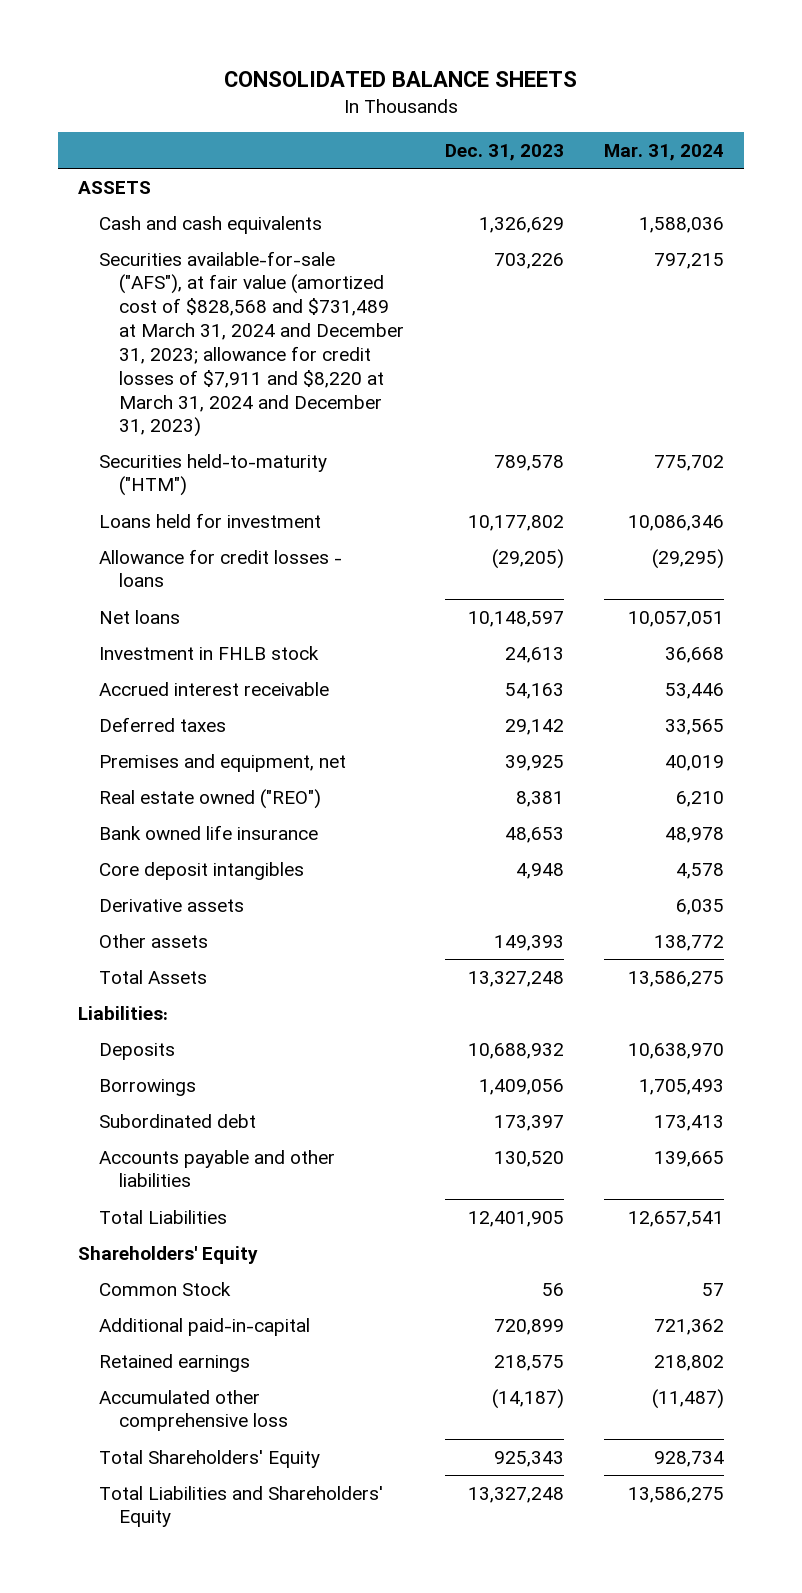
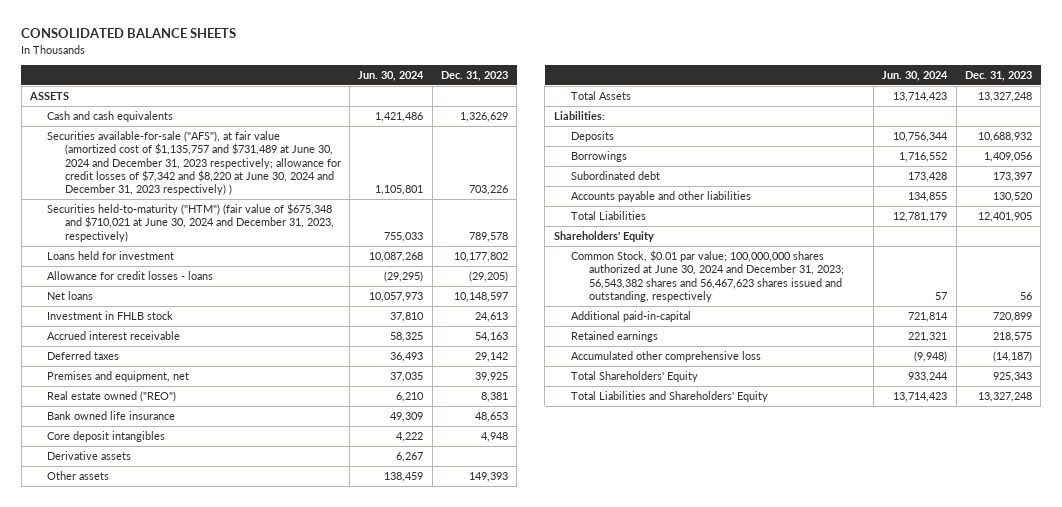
- | Dec. 31, 2023 | Mar. 31, 2024
+ | Jun. 30, 2024 | Dec. 31, 2023
- Securities available-for-sale ("AFS"), at fair value (amortized cost of $828,568 and $731,489 at March 31, 2024 and December 31, 2023; allowance for credit losses of $7,911 and $8,220 at March 31, 2024 and December 31, 2023) | 703,226 | 797,215
- Securities held-to-maturity ("HTM") | 789,578 | 775,702
+ Securities available-for-sale ("AFS"), at fair value (amortized cost of $1,135,757 and $731,489 at June 30, 2024 and December 31, 2023 respectively; allowance for credit losses of $7,342 and $8,220 at June 30, 2024 and December 31, 2023 respectively) ) | 1,105,801 | 703,226
+ Securities held-to-maturity ("HTM") (fair value of $675,348 and $710,021 at June 30, 2024 and December 31, 2023, respectively) | 755,033 | 789,578
- Common Stock | 56 | 57
+ Common Stock, $0.01 par value; 100,000,000 shares authorized at June 30, 2024 and December 31, 2023; 56,543,382 shares and 56,467,623 shares issued and outstanding, respectively | 57 | 56

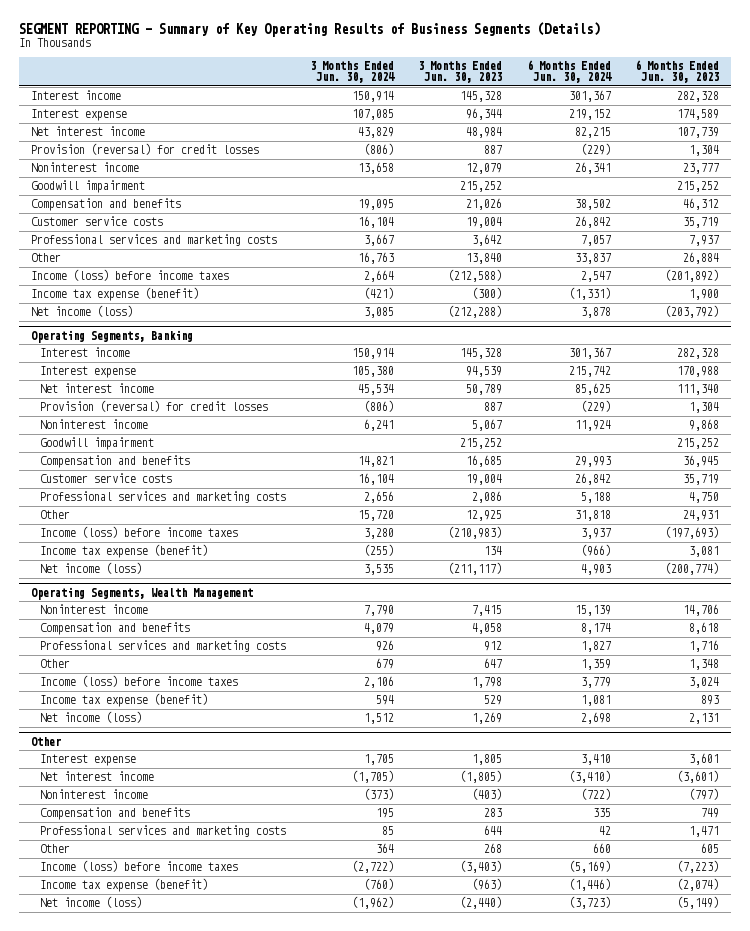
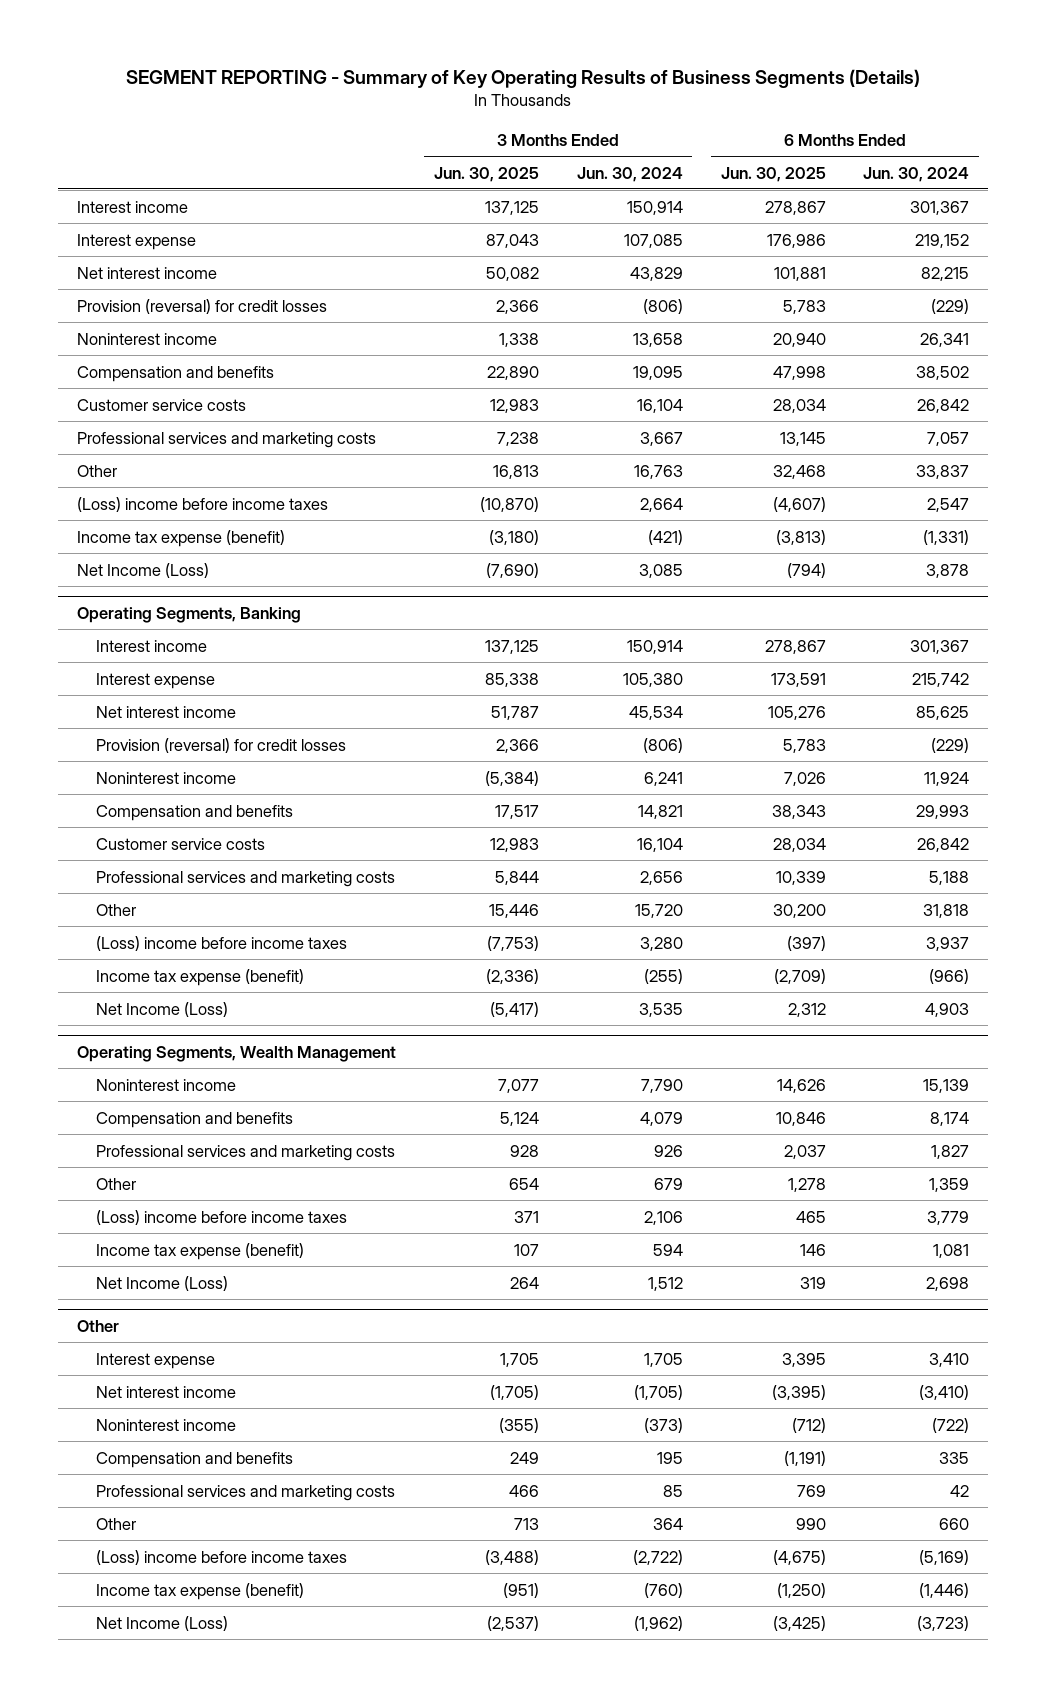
- | 3 Months Ended Jun. 30, 2024 | 3 Months Ended Jun. 30, 2023 | 6 Months Ended Jun. 30, 2024 | 6 Months Ended Jun. 30, 2023
+ | 3 Months Ended Jun. 30, 2025 | 3 Months Ended Jun. 30, 2024 | 6 Months Ended Jun. 30, 2025 | 6 Months Ended Jun. 30, 2024
- Goodwill impairment | | 215,252 | | 215,252
- Income (loss) before income taxes | 2,664 | (212,588) | 2,547 | (201,892)
+ (Loss) income before income taxes | (10,870) | 2,664 | (4,607) | 2,547
- Net income (loss) | 3,085 | (212,288) | 3,878 | (203,792)
+ Net Income (Loss) | (7,690) | 3,085 | (794) | 3,878
@ Operating Segments, Banking
- Goodwill impairment | | 215,252 | | 215,252
- Income (loss) before income taxes | 3,280 | (210,983) | 3,937 | (197,693)
+ (Loss) income before income taxes | (7,753) | 3,280 | (397) | 3,937
- Net income (loss) | 3,535 | (211,117) | 4,903 | (200,774)
+ Net Income (Loss) | (5,417) | 3,535 | 2,312 | 4,903
@ Operating Segments, Wealth Management
- Income (loss) before income taxes | 2,106 | 1,798 | 3,779 | 3,024
+ (Loss) income before income taxes | 371 | 2,106 | 465 | 3,779
- Net income (loss) | 1,512 | 1,269 | 2,698 | 2,131
+ Net Income (Loss) | 264 | 1,512 | 319 | 2,698
@ Other
- Income (loss) before income taxes | (2,722) | (3,403) | (5,169) | (7,223)
+ (Loss) income before income taxes | (3,488) | (2,722) | (4,675) | (5,169)
- Net income (loss) | (1,962) | (2,440) | (3,723) | (5,149)
+ Net Income (Loss) | (2,537) | (1,962) | (3,425) | (3,723)

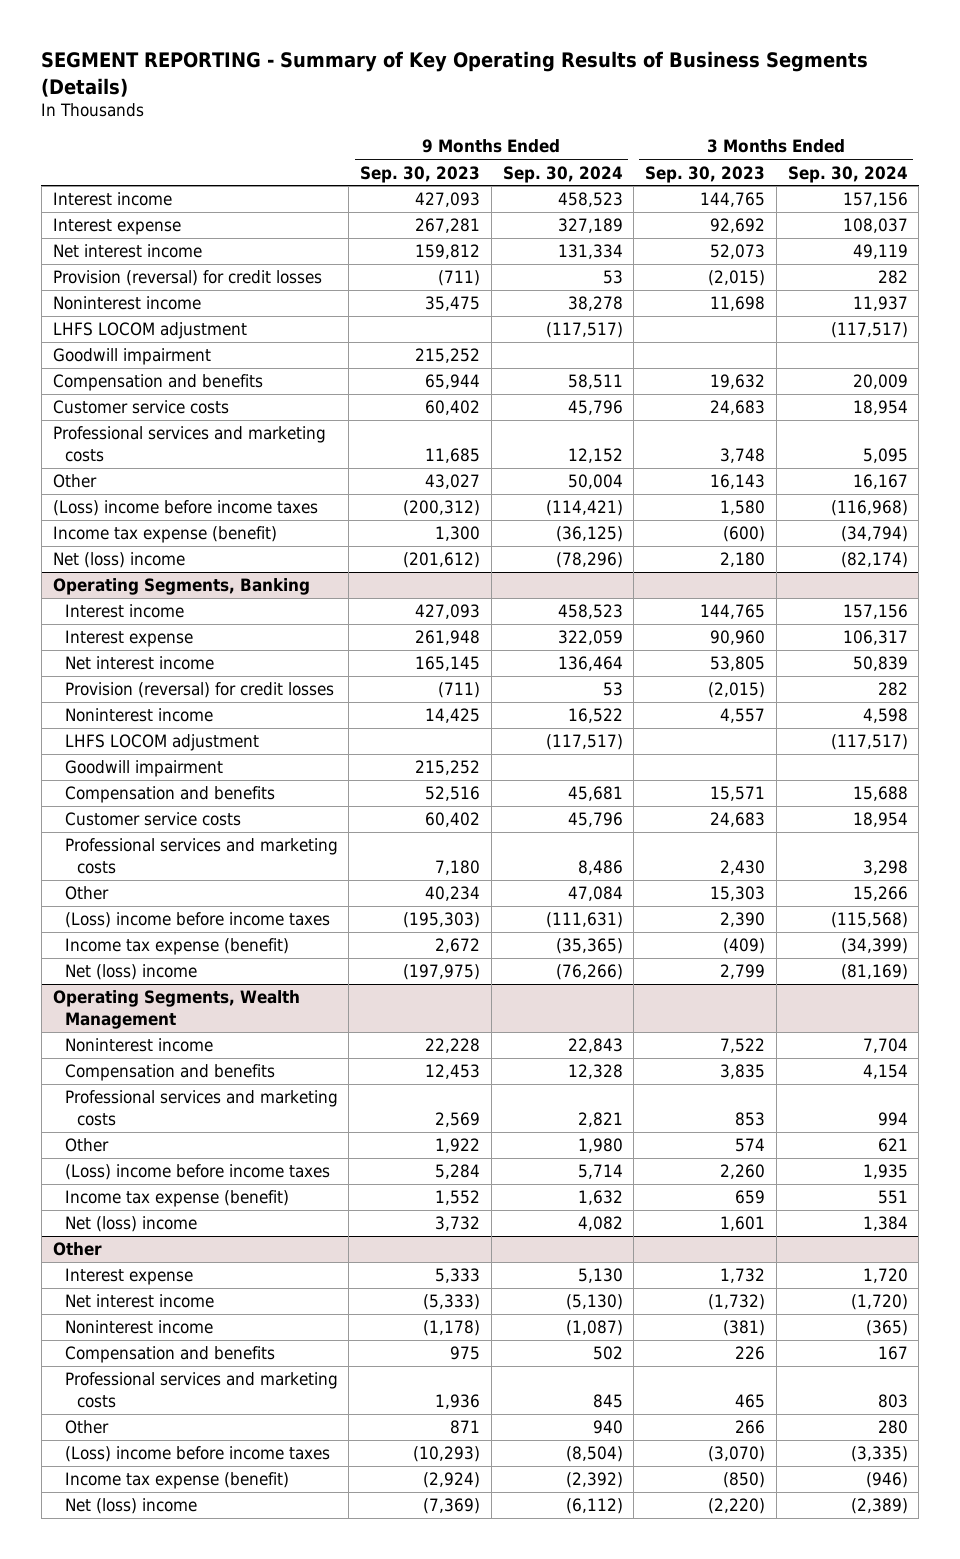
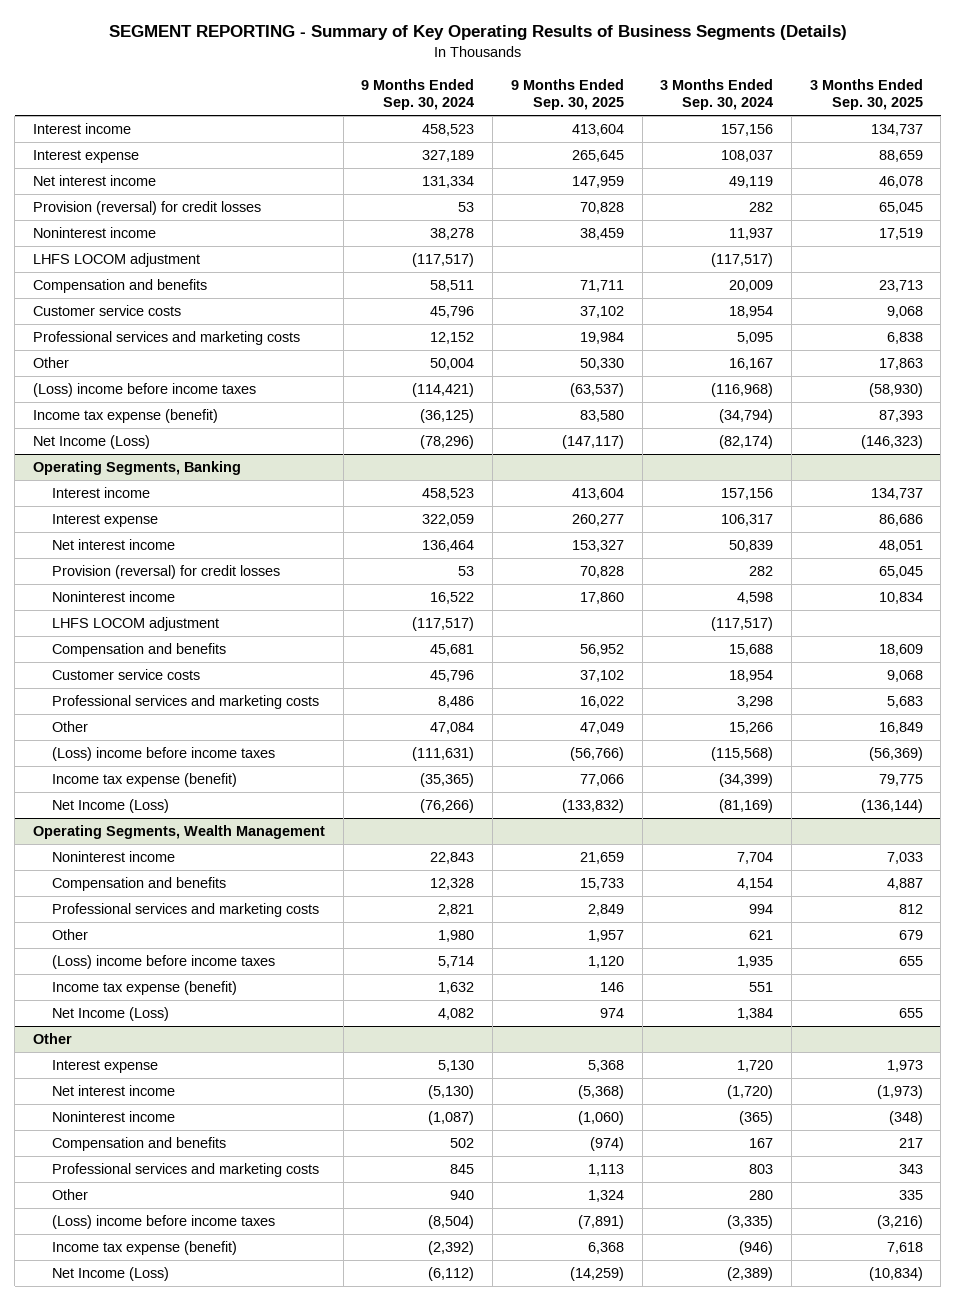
- | 9 Months Ended Sep. 30, 2023 | 9 Months Ended Sep. 30, 2024 | 3 Months Ended Sep. 30, 2023 | 3 Months Ended Sep. 30, 2024
+ | 9 Months Ended Sep. 30, 2024 | 9 Months Ended Sep. 30, 2025 | 3 Months Ended Sep. 30, 2024 | 3 Months Ended Sep. 30, 2025
- Goodwill impairment | 215,252 | | |
- Net (loss) income | (201,612) | (78,296) | 2,180 | (82,174)
+ Net Income (Loss) | (78,296) | (147,117) | (82,174) | (146,323)
@ Operating Segments, Banking
- Goodwill impairment | 215,252 | | |
- Net (loss) income | (197,975) | (76,266) | 2,799 | (81,169)
+ Net Income (Loss) | (76,266) | (133,832) | (81,169) | (136,144)
@ Operating Segments, Wealth Management
- Net (loss) income | 3,732 | 4,082 | 1,601 | 1,384
+ Net Income (Loss) | 4,082 | 974 | 1,384 | 655
@ Other
- Net (loss) income | (7,369) | (6,112) | (2,220) | (2,389)
+ Net Income (Loss) | (6,112) | (14,259) | (2,389) | (10,834)

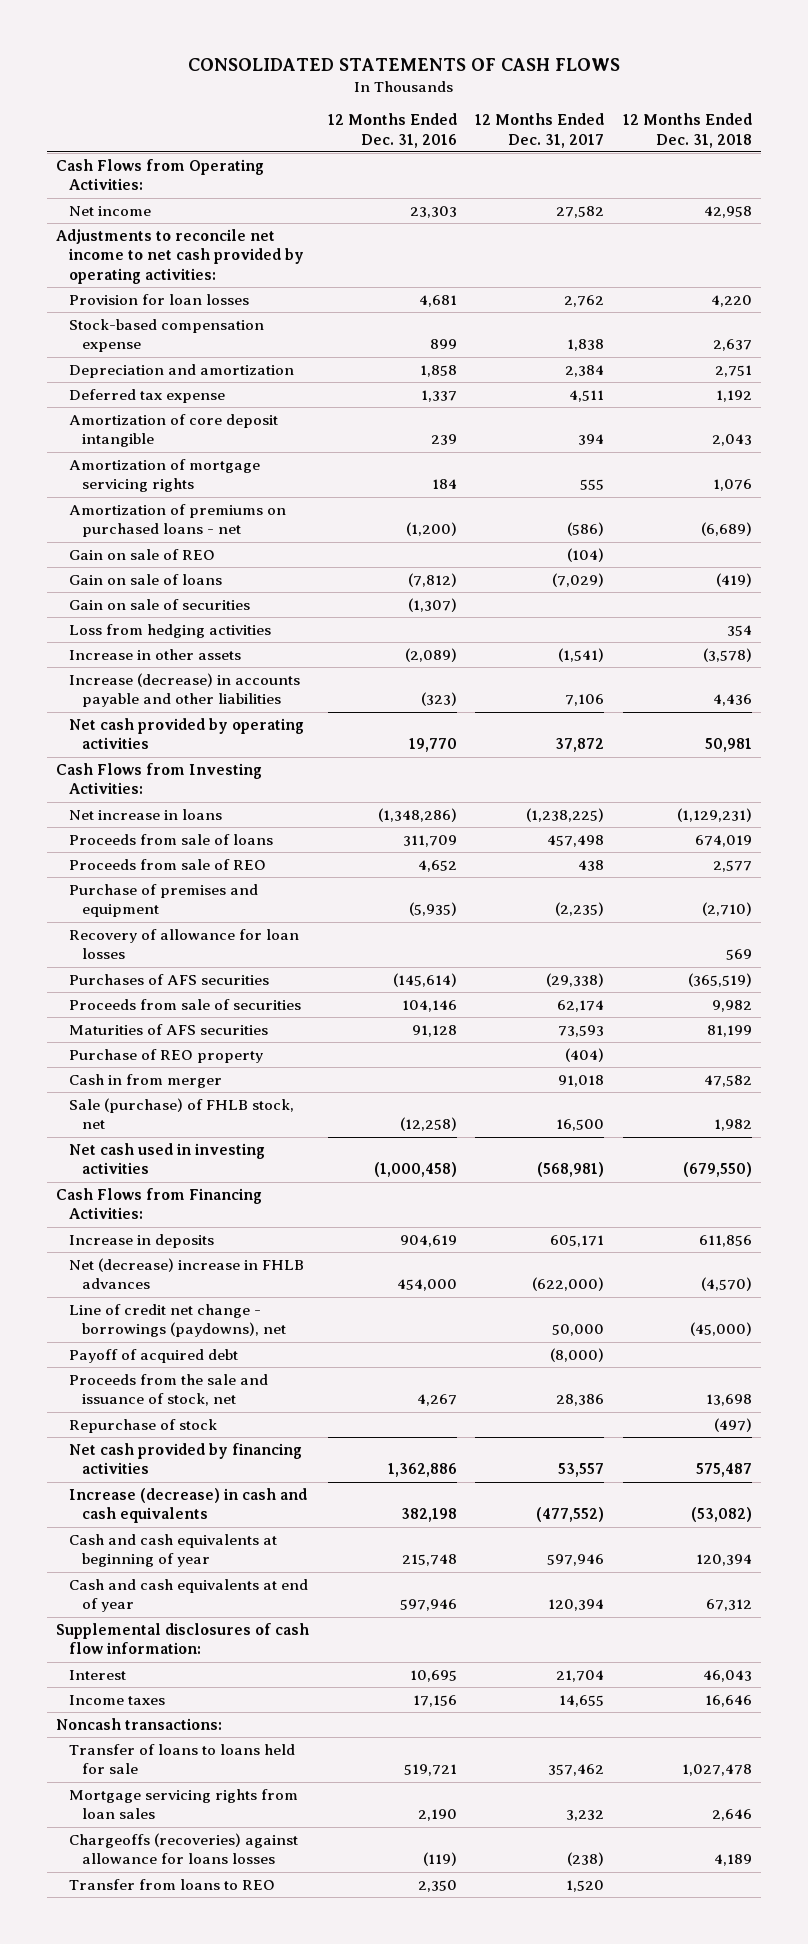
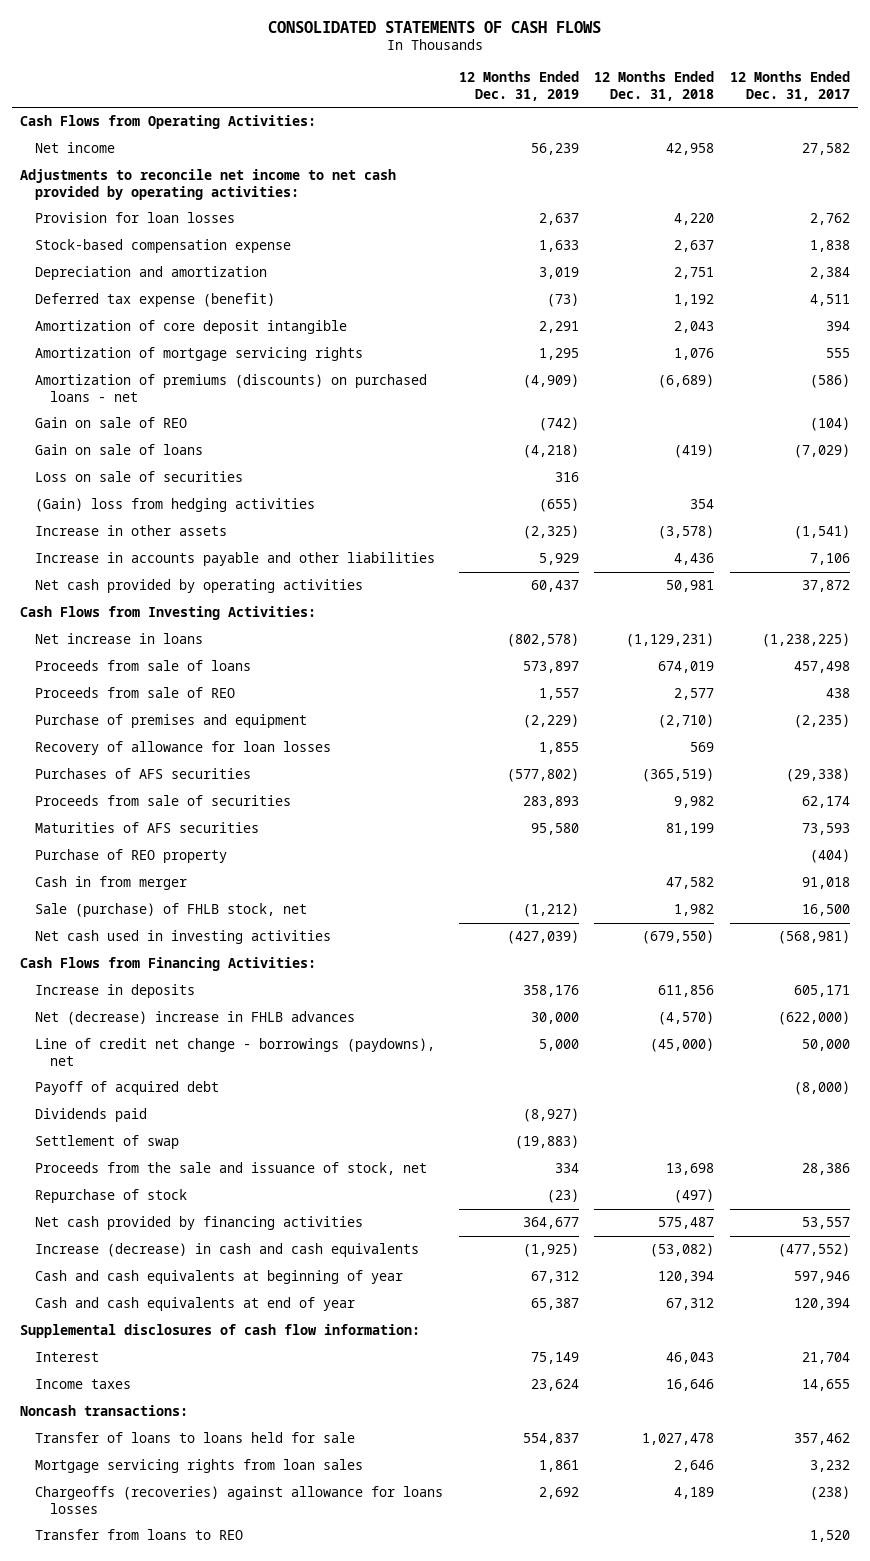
- | 12 Months Ended Dec. 31, 2016 | 12 Months Ended Dec. 31, 2017 | 12 Months Ended Dec. 31, 2018
+ | 12 Months Ended Dec. 31, 2019 | 12 Months Ended Dec. 31, 2018 | 12 Months Ended Dec. 31, 2017
- Deferred tax expense | 1,337 | 4,511 | 1,192
+ Deferred tax expense (benefit) | (73) | 1,192 | 4,511
- Amortization of premiums on purchased loans - net | (1,200) | (586) | (6,689)
+ Amortization of premiums (discounts) on purchased loans - net | (4,909) | (6,689) | (586)
- Gain on sale of securities | (1,307) | |
- Loss from hedging activities | | | 354
+ Loss on sale of securities | 316 | |
+ (Gain) loss from hedging activities | (655) | 354 |
- Increase (decrease) in accounts payable and other liabilities | (323) | 7,106 | 4,436
+ Increase in accounts payable and other liabilities | 5,929 | 4,436 | 7,106
+ Dividends paid | (8,927) | |
+ Settlement of swap | (19,883) | |

